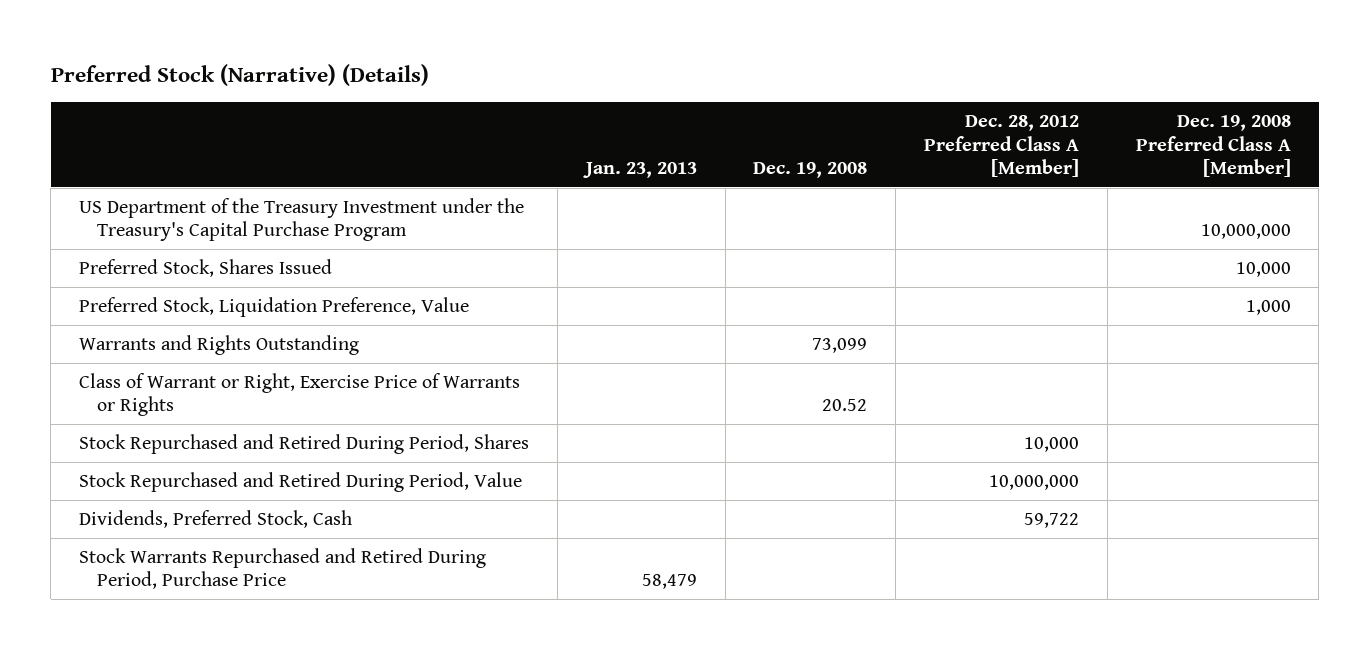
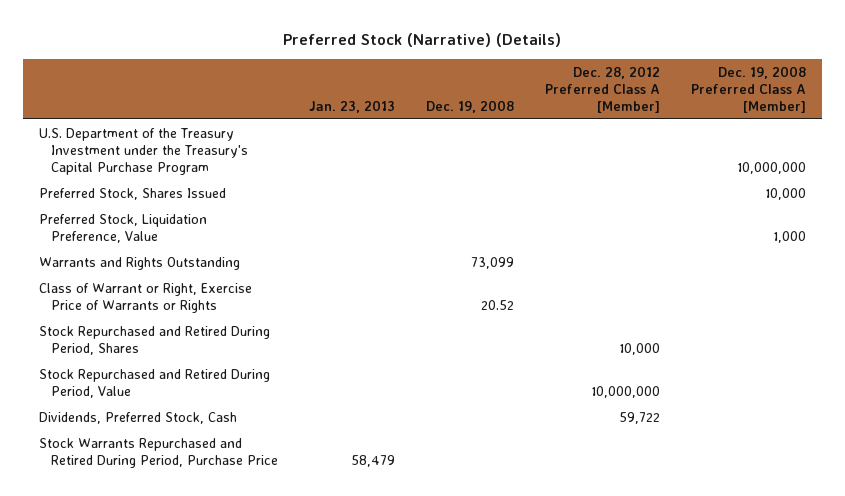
- US Department of the Treasury Investment under the Treasury's Capital Purchase Program | | | | 10,000,000
+ U.S. Department of the Treasury Investment under the Treasury's Capital Purchase Program | | | | 10,000,000

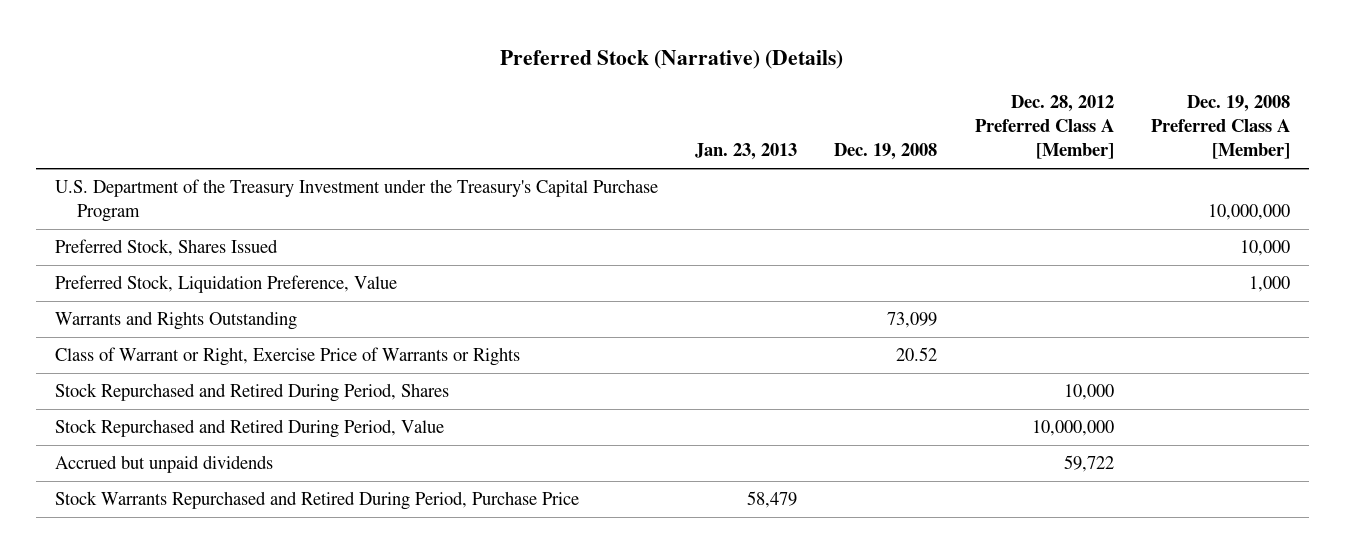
- Dividends, Preferred Stock, Cash | | | 59,722 |
+ Accrued but unpaid dividends | | | 59,722 |

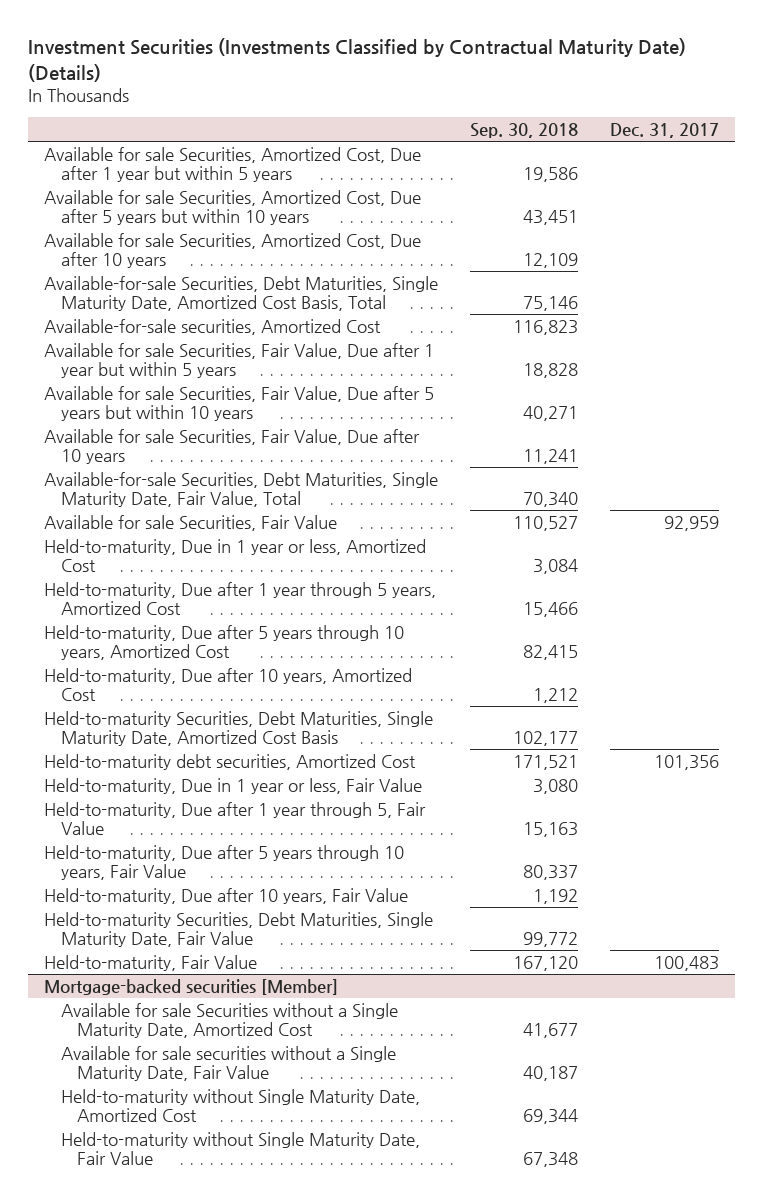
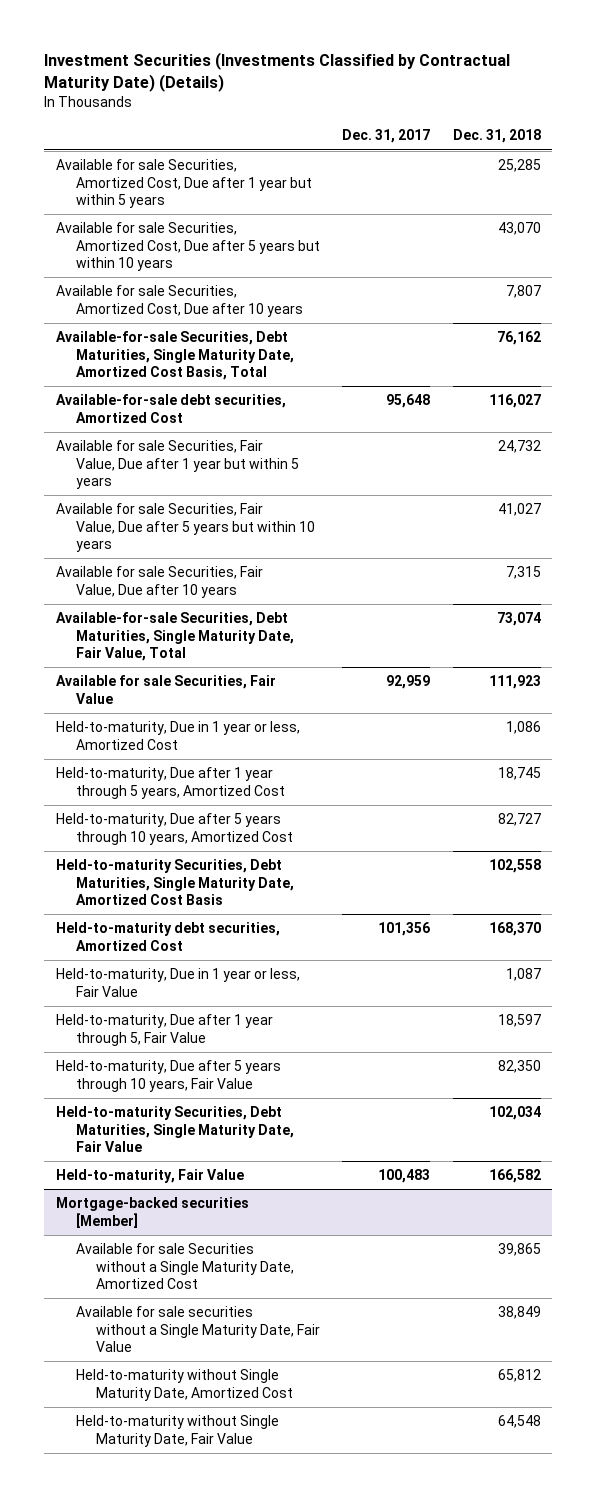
- | Sep. 30, 2018 | Dec. 31, 2017
+ | Dec. 31, 2017 | Dec. 31, 2018
- Available-for-sale securities, Amortized Cost | 116,823 |
+ Available-for-sale debt securities, Amortized Cost | 95,648 | 116,027
- Held-to-maturity, Due after 10 years, Amortized Cost | 1,212 |
- Held-to-maturity, Due after 10 years, Fair Value | 1,192 |

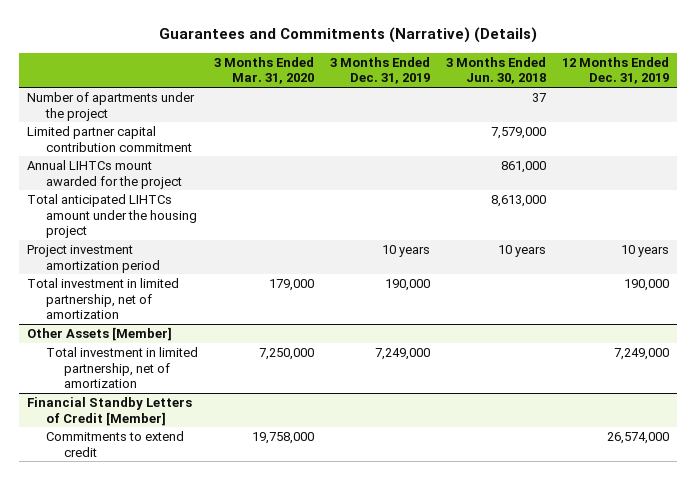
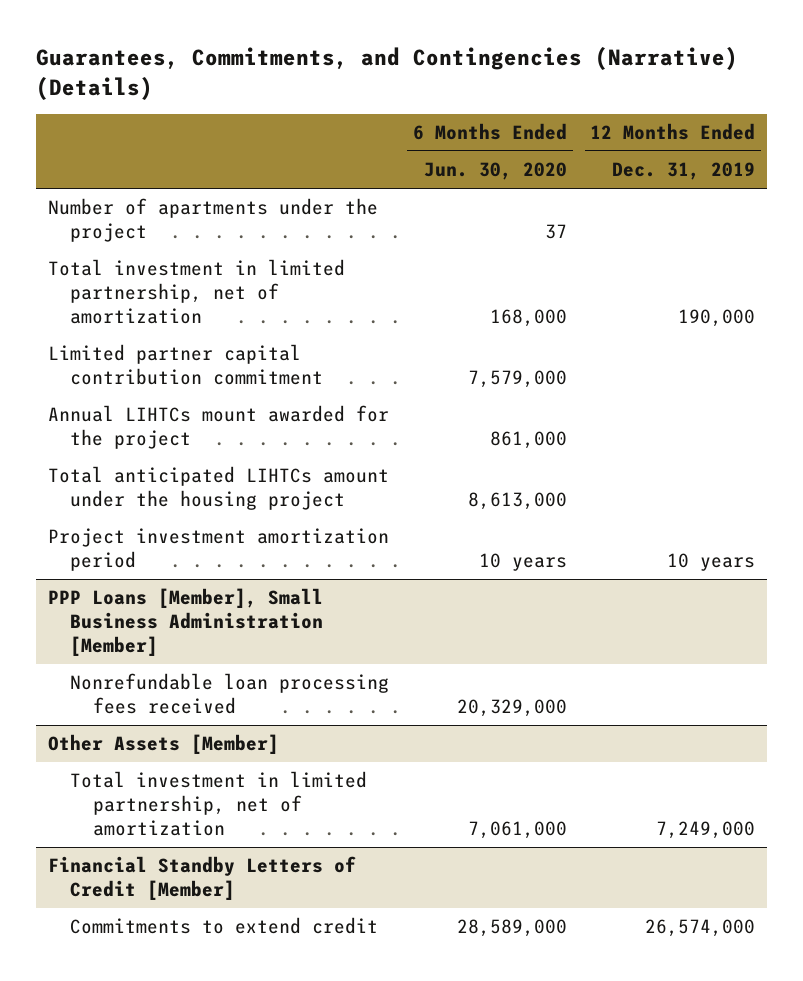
- Guarantees and Commitments (Narrative) (Details)
+ Guarantees, Commitments, and Contingencies (Narrative) (Details)
- | 3 Months Ended Mar. 31, 2020 | 3 Months Ended Dec. 31, 2019 | 3 Months Ended Jun. 30, 2018 | 12 Months Ended Dec. 31, 2019
+ | 6 Months Ended Jun. 30, 2020 | 12 Months Ended Dec. 31, 2019
moved up: Total investment in limited partnership, net of amortization | 168,000 | 190,000
+ PPP Loans [Member], Small Business Administration [Member]
+ Nonrefundable loan processing fees received | 20,329,000 |

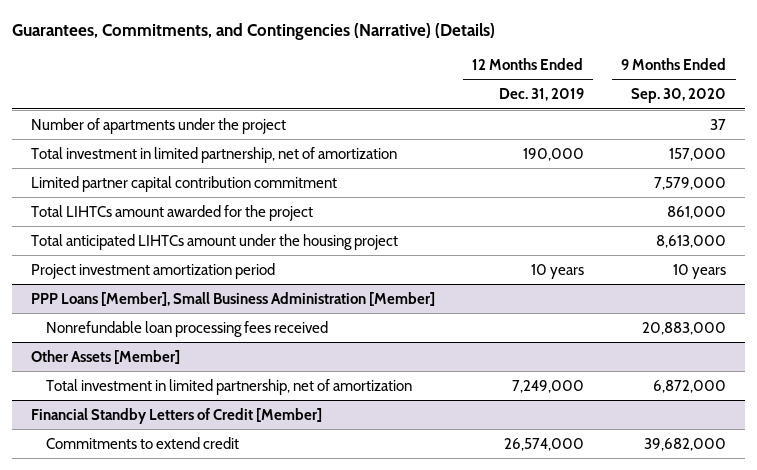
- | 6 Months Ended Jun. 30, 2020 | 12 Months Ended Dec. 31, 2019
+ | 12 Months Ended Dec. 31, 2019 | 9 Months Ended Sep. 30, 2020
- Annual LIHTCs mount awarded for the project | 861,000 |
+ Total LIHTCs amount awarded for the project | | 861,000

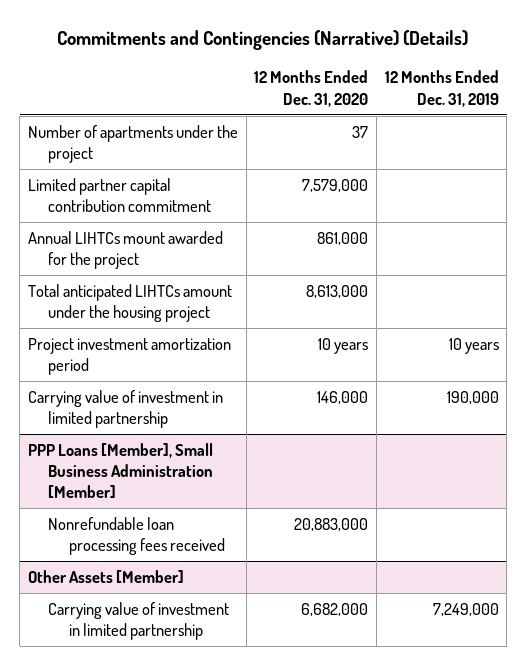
- Guarantees, Commitments, and Contingencies (Narrative) (Details)
+ Commitments and Contingencies (Narrative) (Details)
- | 12 Months Ended Dec. 31, 2019 | 9 Months Ended Sep. 30, 2020
+ | 12 Months Ended Dec. 31, 2020 | 12 Months Ended Dec. 31, 2019
- Total investment in limited partnership, net of amortization | 190,000 | 157,000
- Total LIHTCs amount awarded for the project | | 861,000
+ Annual LIHTCs mount awarded for the project | 861,000 |
+ Carrying value of investment in limited partnership | 146,000 | 190,000
@ Other Assets [Member]
- Total investment in limited partnership, net of amortization | 7,249,000 | 6,872,000
- Financial Standby Letters of Credit [Member]
- Commitments to extend credit | 26,574,000 | 39,682,000
@ Other Assets [Member]
+ Carrying value of investment in limited partnership | 6,682,000 | 7,249,000

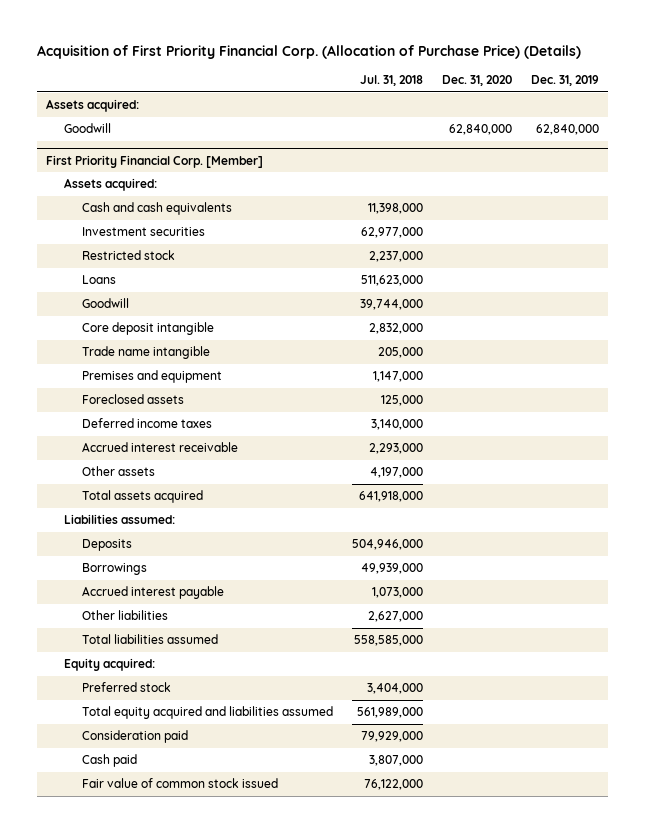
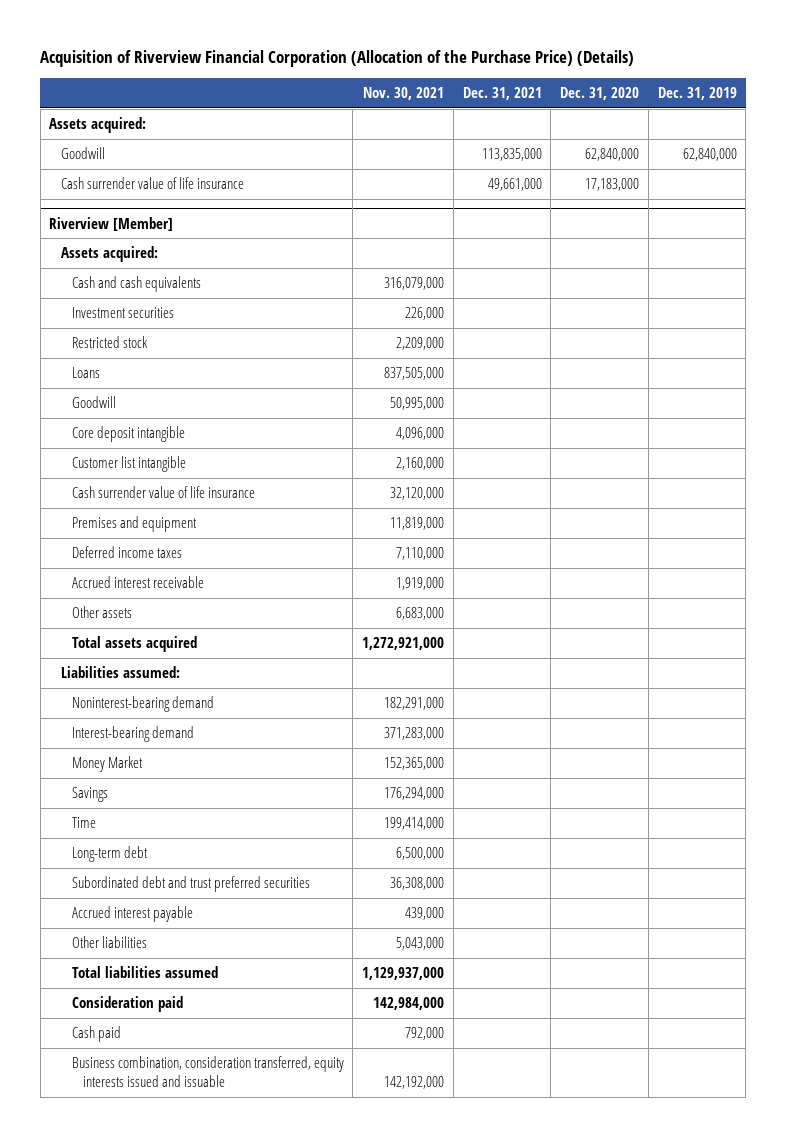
- Acquisition of First Priority Financial Corp. (Allocation of Purchase Price) (Details)
+ Acquisition of Riverview Financial Corporation (Allocation of the Purchase Price) (Details)
- | Jul. 31, 2018 | Dec. 31, 2020 | Dec. 31, 2019
+ | Nov. 30, 2021 | Dec. 31, 2021 | Dec. 31, 2020 | Dec. 31, 2019
- First Priority Financial Corp. [Member]
- Assets acquired:
- Cash and cash equivalents | 11,398,000 | |
- Investment securities | 62,977,000 | |
- Restricted stock | 2,237,000 | |
- Loans | 511,623,000 | |
- Goodwill | 39,744,000 | |
- Core deposit intangible | 2,832,000 | |
- Trade name intangible | 205,000 | |
- Premises and equipment | 1,147,000 | |
- Foreclosed assets | 125,000 | |
- Deferred income taxes | 3,140,000 | |
- Accrued interest receivable | 2,293,000 | |
- Other assets | 4,197,000 | |
- Total assets acquired | 641,918,000 | |
- Liabilities assumed:
- Deposits | 504,946,000 | |
- Borrowings | 49,939,000 | |
- Accrued interest payable | 1,073,000 | |
- Other liabilities | 2,627,000 | |
- Total liabilities assumed | 558,585,000 | |
- Equity acquired:
- Preferred stock | 3,404,000 | |
- Total equity acquired and liabilities assumed | 561,989,000 | |
- Consideration paid | 79,929,000 | |
- Cash paid | 3,807,000 | |
- Fair value of common stock issued | 76,122,000 | |
+ Cash surrender value of life insurance | | 49,661,000 | 17,183,000 |
+ Riverview [Member]
+ Assets acquired:
+ Cash and cash equivalents | 316,079,000 | | |
+ Investment securities | 226,000 | | |
+ Restricted stock | 2,209,000 | | |
+ Loans | 837,505,000 | | |
+ Goodwill | 50,995,000 | | |
+ Core deposit intangible | 4,096,000 | | |
+ Customer list intangible | 2,160,000 | | |
+ Cash surrender value of life insurance | 32,120,000 | | |
+ Premises and equipment | 11,819,000 | | |
+ Deferred income taxes | 7,110,000 | | |
+ Accrued interest receivable | 1,919,000 | | |
+ Other assets | 6,683,000 | | |
+ Total assets acquired | 1,272,921,000 | | |
+ Liabilities assumed:
+ Noninterest-bearing demand | 182,291,000 | | |
+ Interest-bearing demand | 371,283,000 | | |
+ Money Market | 152,365,000 | | |
+ Savings | 176,294,000 | | |
+ Time | 199,414,000 | | |
+ Long-term debt | 6,500,000 | | |
+ Subordinated debt and trust preferred securities | 36,308,000 | | |
+ Accrued interest payable | 439,000 | | |
+ Other liabilities | 5,043,000 | | |
+ Total liabilities assumed | 1,129,937,000 | | |
+ Consideration paid | 142,984,000 | | |
+ Cash paid | 792,000 | | |
+ Business combination, consideration transferred, equity interests issued and issuable | 142,192,000 | | |

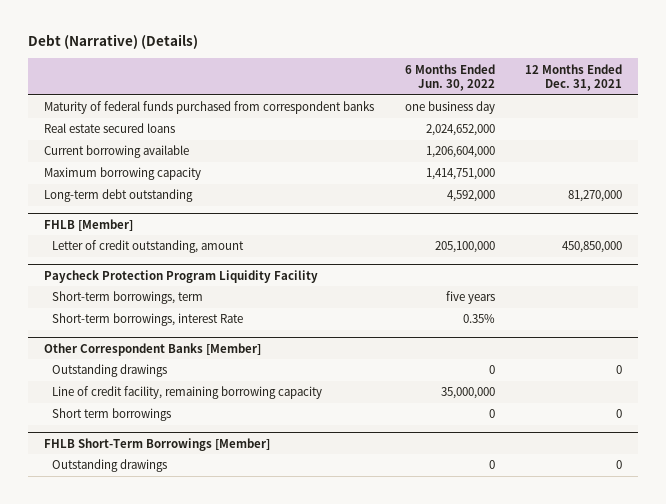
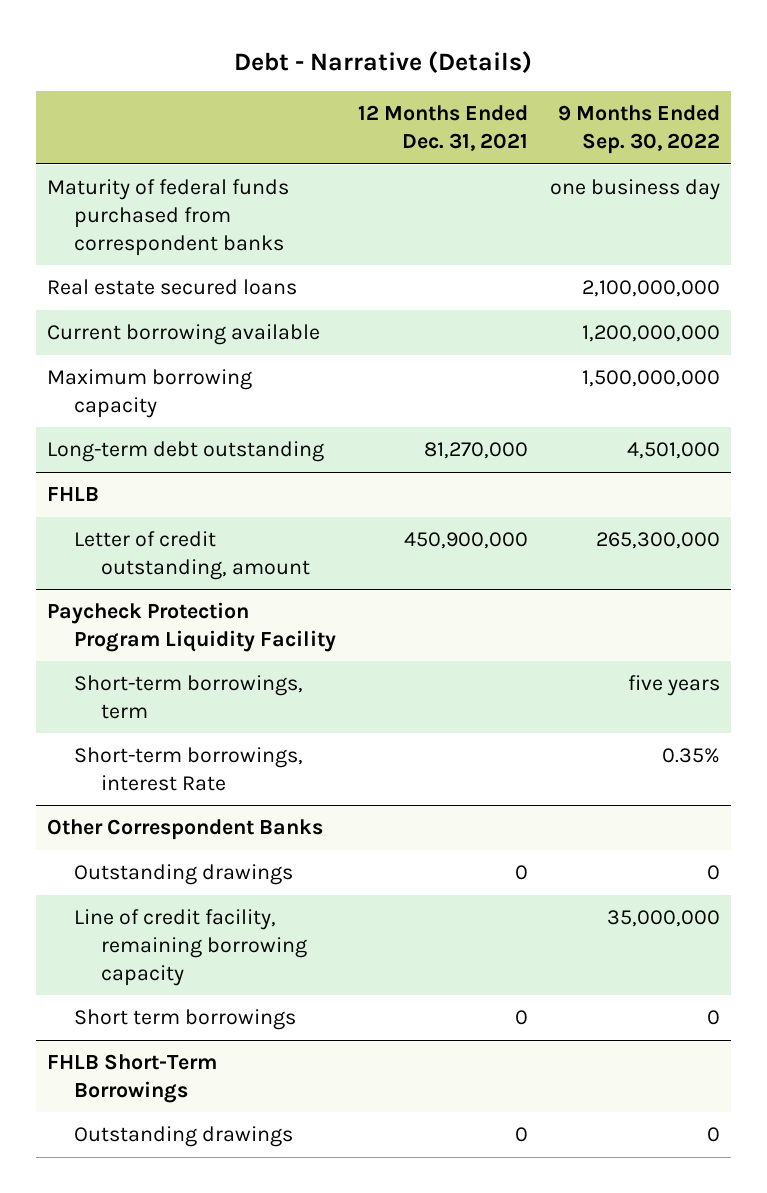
- Debt (Narrative) (Details)
+ Debt - Narrative (Details)
- | 6 Months Ended Jun. 30, 2022 | 12 Months Ended Dec. 31, 2021
+ | 12 Months Ended Dec. 31, 2021 | 9 Months Ended Sep. 30, 2022
- FHLB [Member]
- Letter of credit outstanding, amount | 205,100,000 | 450,850,000
+ FHLB
+ Letter of credit outstanding, amount | 450,900,000 | 265,300,000
- Other Correspondent Banks [Member]
+ Other Correspondent Banks
- FHLB Short-Term Borrowings [Member]
+ FHLB Short-Term Borrowings

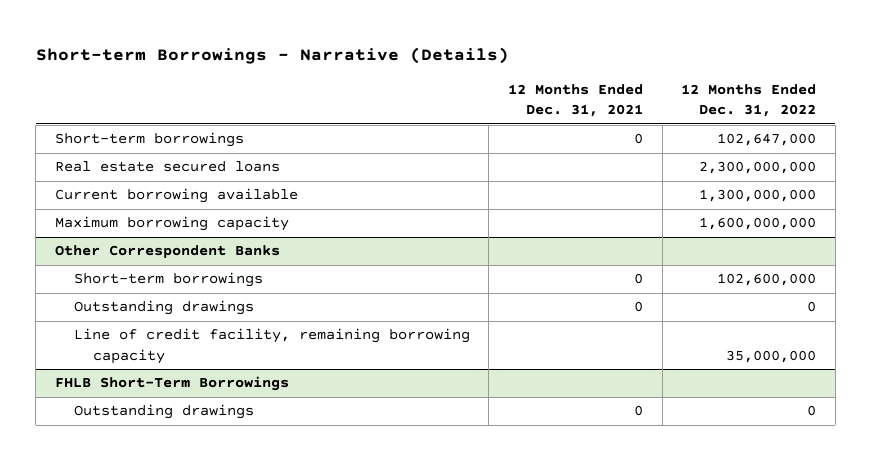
- Debt - Narrative (Details)
+ Short-term Borrowings - Narrative (Details)
- | 12 Months Ended Dec. 31, 2021 | 9 Months Ended Sep. 30, 2022
+ | 12 Months Ended Dec. 31, 2021 | 12 Months Ended Dec. 31, 2022
- Maturity of federal funds purchased from correspondent banks | | one business day
+ Short-term borrowings | 0 | 102,647,000
- Long-term debt outstanding | 81,270,000 | 4,501,000
- FHLB
- Letter of credit outstanding, amount | 450,900,000 | 265,300,000
- Paycheck Protection Program Liquidity Facility
- Short-term borrowings, term | | five years
- Short-term borrowings, interest Rate | | 0.35%
@ Other Correspondent Banks
+ Short-term borrowings | 0 | 102,600,000
- Short term borrowings | 0 | 0

